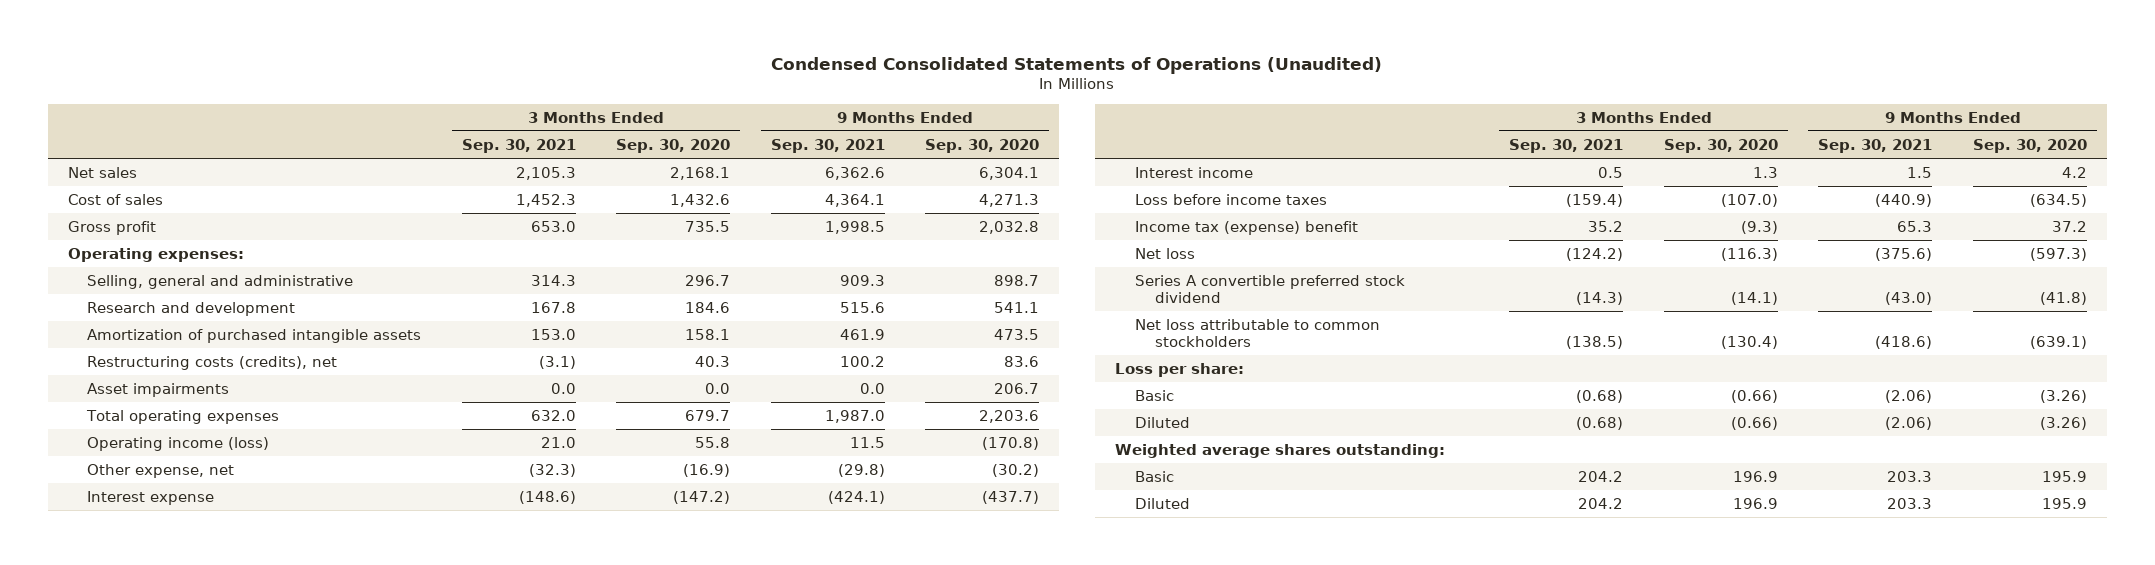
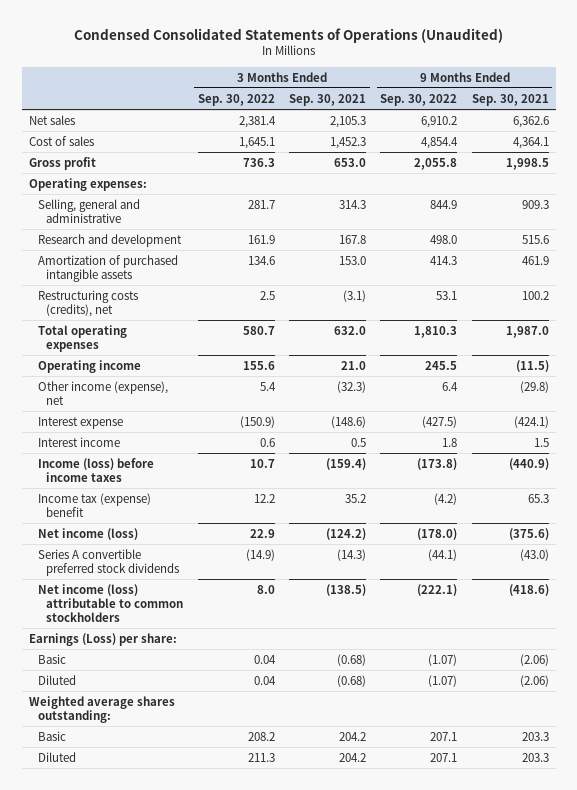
- | 3 Months Ended Sep. 30, 2021 | 3 Months Ended Sep. 30, 2020 | 9 Months Ended Sep. 30, 2021 | 9 Months Ended Sep. 30, 2020
+ | 3 Months Ended Sep. 30, 2022 | 3 Months Ended Sep. 30, 2021 | 9 Months Ended Sep. 30, 2022 | 9 Months Ended Sep. 30, 2021
- Asset impairments | 0.0 | 0.0 | 0.0 | 206.7
- Operating income (loss) | 21.0 | 55.8 | 11.5 | (170.8)
- Other expense, net | (32.3) | (16.9) | (29.8) | (30.2)
+ Operating income | 155.6 | 21.0 | 245.5 | (11.5)
+ Other income (expense), net | 5.4 | (32.3) | 6.4 | (29.8)
- Loss before income taxes | (159.4) | (107.0) | (440.9) | (634.5)
+ Income (loss) before income taxes | 10.7 | (159.4) | (173.8) | (440.9)
- Net loss | (124.2) | (116.3) | (375.6) | (597.3)
- Series A convertible preferred stock dividend | (14.3) | (14.1) | (43.0) | (41.8)
- Net loss attributable to common stockholders | (138.5) | (130.4) | (418.6) | (639.1)
- Loss per share:
+ Net income (loss) | 22.9 | (124.2) | (178.0) | (375.6)
+ Series A convertible preferred stock dividends | (14.9) | (14.3) | (44.1) | (43.0)
+ Net income (loss) attributable to common stockholders | 8.0 | (138.5) | (222.1) | (418.6)
+ Earnings (Loss) per share:

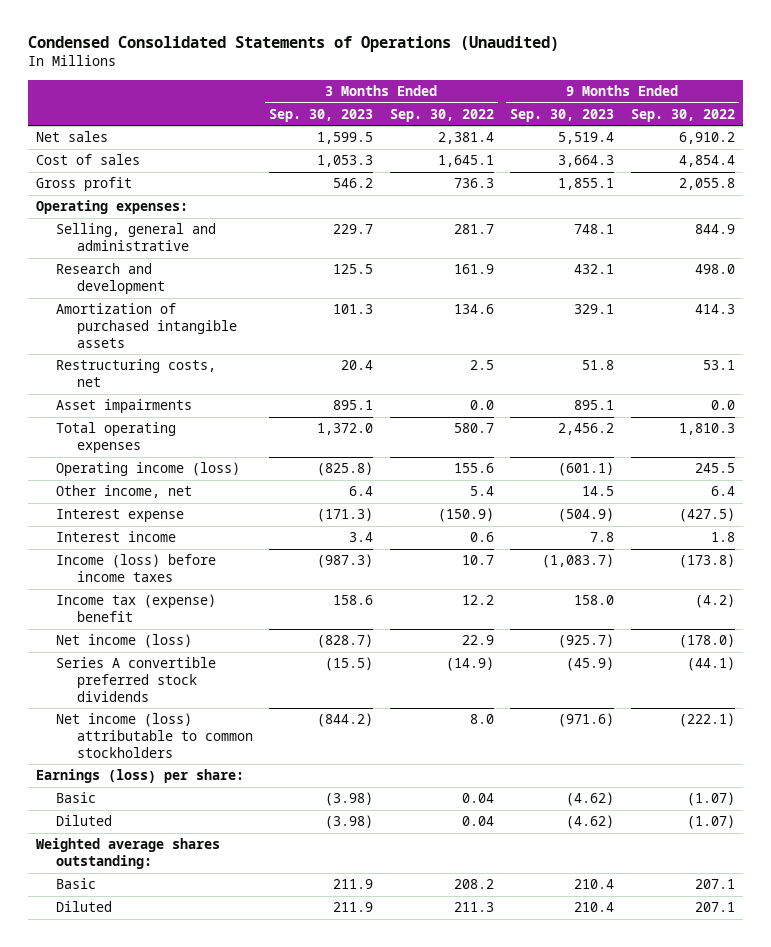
- | 3 Months Ended Sep. 30, 2022 | 3 Months Ended Sep. 30, 2021 | 9 Months Ended Sep. 30, 2022 | 9 Months Ended Sep. 30, 2021
+ | 3 Months Ended Sep. 30, 2023 | 3 Months Ended Sep. 30, 2022 | 9 Months Ended Sep. 30, 2023 | 9 Months Ended Sep. 30, 2022
- Restructuring costs (credits), net | 2.5 | (3.1) | 53.1 | 100.2
+ Restructuring costs, net | 20.4 | 2.5 | 51.8 | 53.1
+ Asset impairments | 895.1 | 0.0 | 895.1 | 0.0
- Operating income | 155.6 | 21.0 | 245.5 | (11.5)
- Other income (expense), net | 5.4 | (32.3) | 6.4 | (29.8)
+ Operating income (loss) | (825.8) | 155.6 | (601.1) | 245.5
+ Other income, net | 6.4 | 5.4 | 14.5 | 6.4
- Earnings (Loss) per share:
+ Earnings (loss) per share:

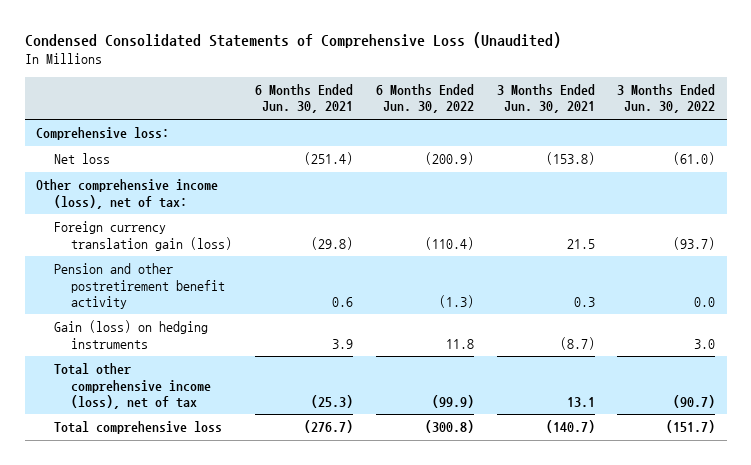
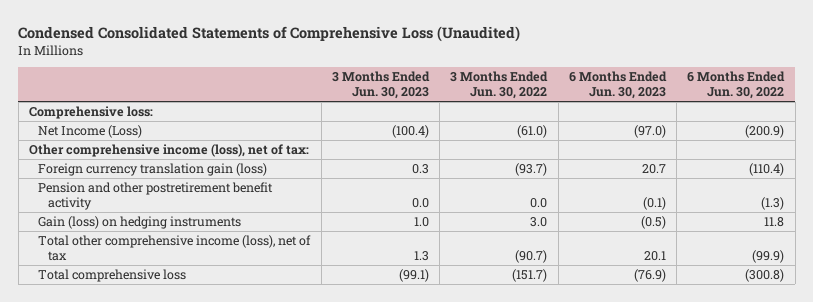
- | 6 Months Ended Jun. 30, 2021 | 6 Months Ended Jun. 30, 2022 | 3 Months Ended Jun. 30, 2021 | 3 Months Ended Jun. 30, 2022
+ | 3 Months Ended Jun. 30, 2023 | 3 Months Ended Jun. 30, 2022 | 6 Months Ended Jun. 30, 2023 | 6 Months Ended Jun. 30, 2022
- Net loss | (251.4) | (200.9) | (153.8) | (61.0)
+ Net Income (Loss) | (100.4) | (61.0) | (97.0) | (200.9)

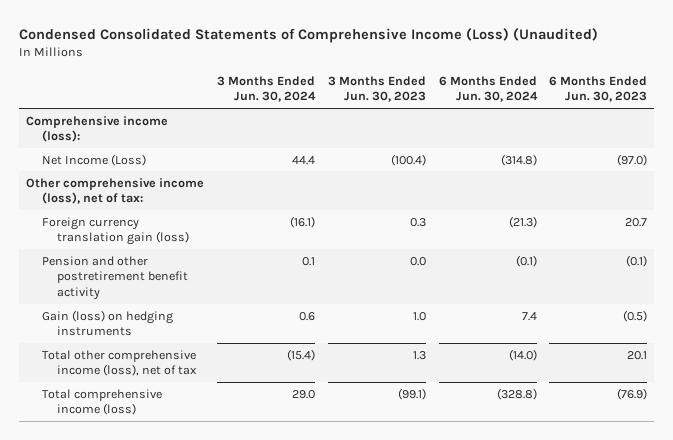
- Condensed Consolidated Statements of Comprehensive Loss (Unaudited)
+ Condensed Consolidated Statements of Comprehensive Income (Loss) (Unaudited)
- | 3 Months Ended Jun. 30, 2023 | 3 Months Ended Jun. 30, 2022 | 6 Months Ended Jun. 30, 2023 | 6 Months Ended Jun. 30, 2022
+ | 3 Months Ended Jun. 30, 2024 | 3 Months Ended Jun. 30, 2023 | 6 Months Ended Jun. 30, 2024 | 6 Months Ended Jun. 30, 2023
- Comprehensive loss:
+ Comprehensive income (loss):
- Total comprehensive loss | (99.1) | (151.7) | (76.9) | (300.8)
+ Total comprehensive income (loss) | 29.0 | (99.1) | (328.8) | (76.9)

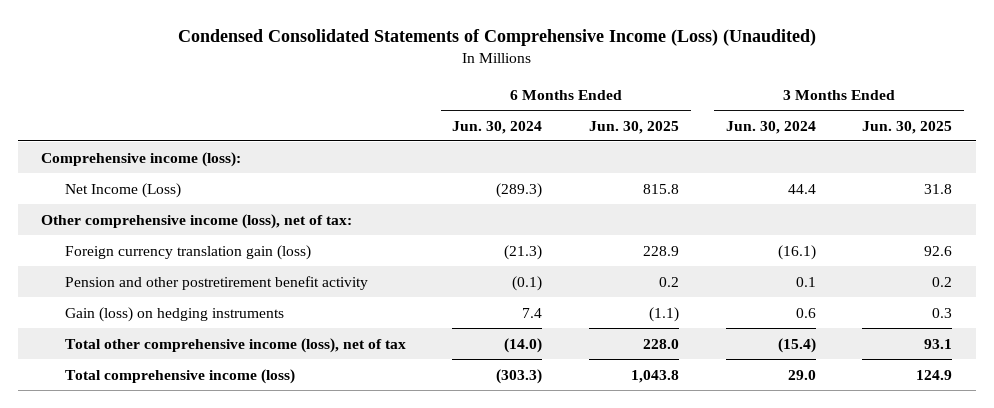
- | 3 Months Ended Jun. 30, 2024 | 3 Months Ended Jun. 30, 2023 | 6 Months Ended Jun. 30, 2024 | 6 Months Ended Jun. 30, 2023
+ | 6 Months Ended Jun. 30, 2024 | 6 Months Ended Jun. 30, 2025 | 3 Months Ended Jun. 30, 2024 | 3 Months Ended Jun. 30, 2025
- Net Income (Loss) | 44.4 | (100.4) | (314.8) | (97.0)
+ Net Income (Loss) | (289.3) | 815.8 | 44.4 | 31.8
- Total comprehensive income (loss) | 29.0 | (99.1) | (328.8) | (76.9)
+ Total comprehensive income (loss) | (303.3) | 1,043.8 | 29.0 | 124.9

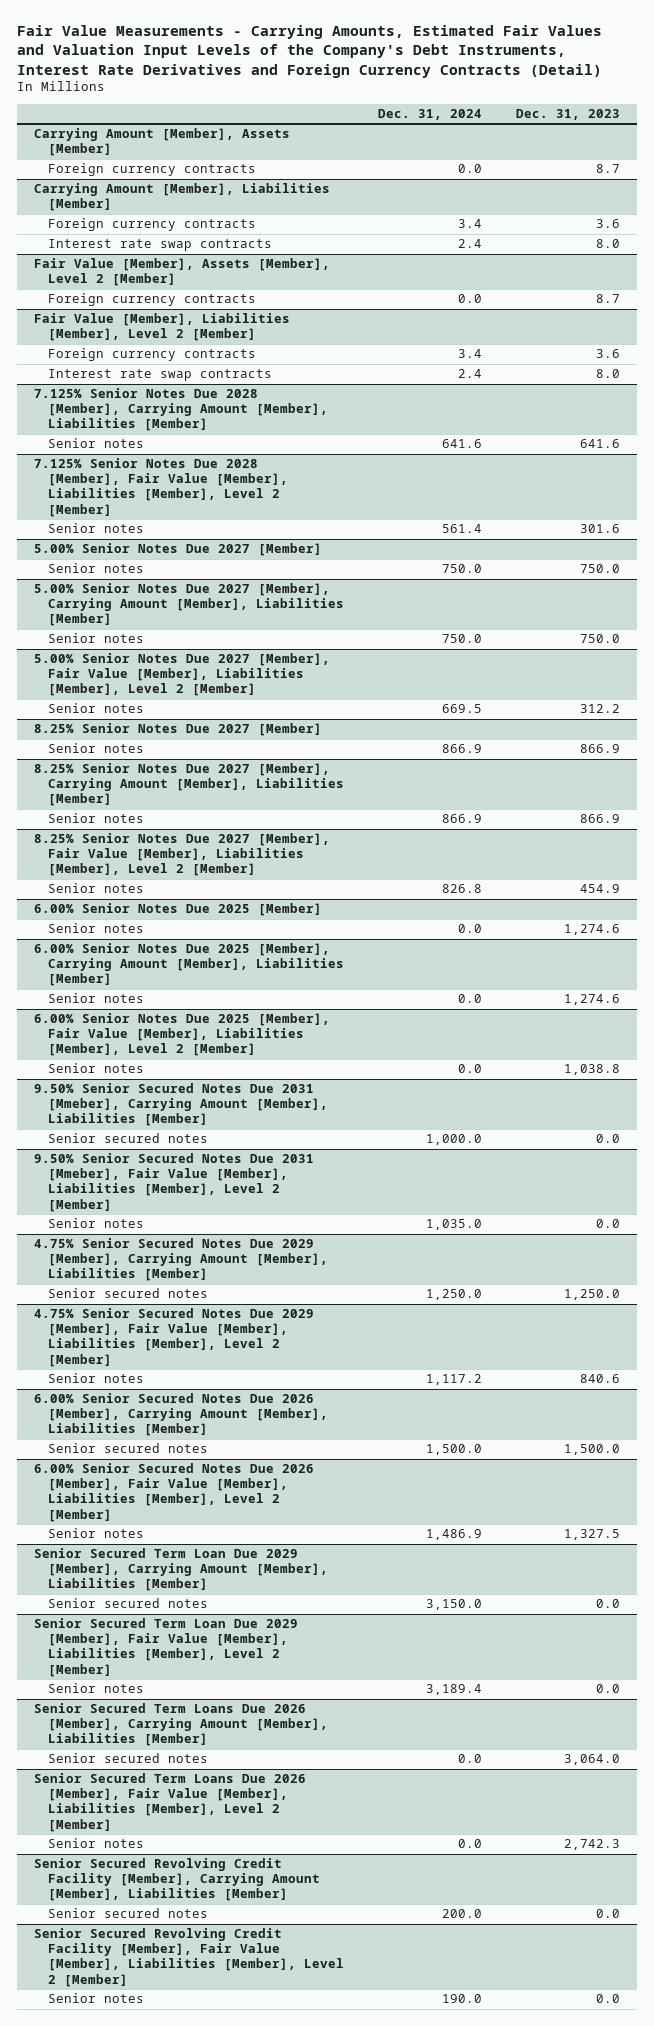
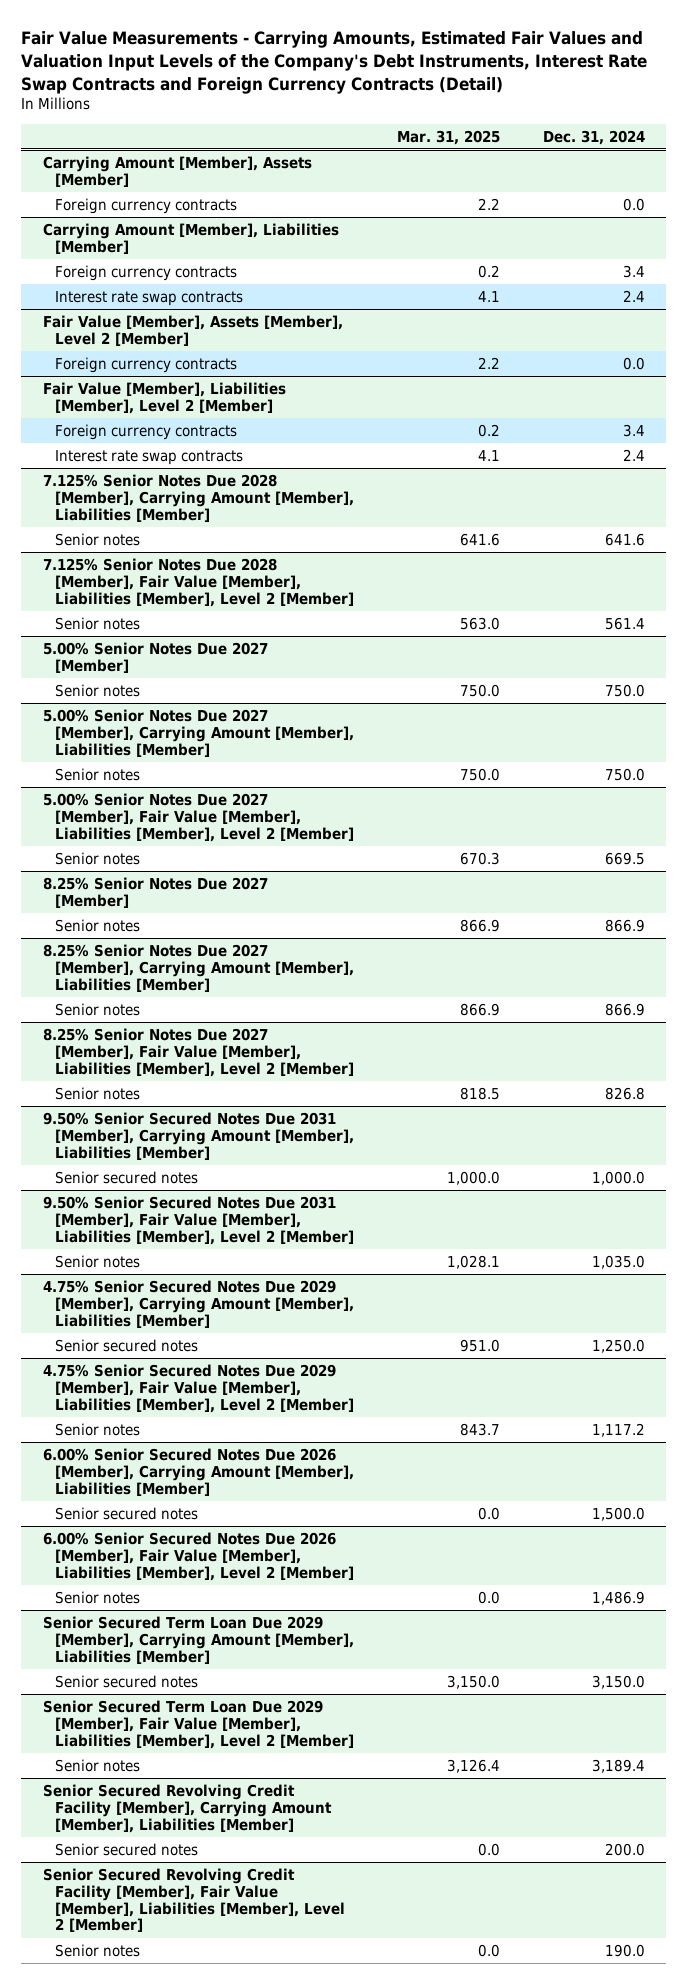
- Fair Value Measurements - Carrying Amounts, Estimated Fair Values and Valuation Input Levels of the Company's Debt Instruments, Interest Rate Derivatives and Foreign Currency Contracts (Detail)
+ Fair Value Measurements - Carrying Amounts, Estimated Fair Values and Valuation Input Levels of the Company's Debt Instruments, Interest Rate Swap Contracts and Foreign Currency Contracts (Detail)
- | Dec. 31, 2024 | Dec. 31, 2023
+ | Mar. 31, 2025 | Dec. 31, 2024
- 6.00% Senior Notes Due 2025 [Member]
- Senior notes | 0.0 | 1,274.6
- 6.00% Senior Notes Due 2025 [Member], Carrying Amount [Member], Liabilities [Member]
- Senior notes | 0.0 | 1,274.6
- 6.00% Senior Notes Due 2025 [Member], Fair Value [Member], Liabilities [Member], Level 2 [Member]
- Senior notes | 0.0 | 1,038.8
- 9.50% Senior Secured Notes Due 2031 [Mmeber], Carrying Amount [Member], Liabilities [Member]
+ 9.50% Senior Secured Notes Due 2031 [Member], Carrying Amount [Member], Liabilities [Member]
- 9.50% Senior Secured Notes Due 2031 [Mmeber], Fair Value [Member], Liabilities [Member], Level 2 [Member]
+ 9.50% Senior Secured Notes Due 2031 [Member], Fair Value [Member], Liabilities [Member], Level 2 [Member]
- Senior Secured Term Loans Due 2026 [Member], Carrying Amount [Member], Liabilities [Member]
- Senior secured notes | 0.0 | 3,064.0
- Senior Secured Term Loans Due 2026 [Member], Fair Value [Member], Liabilities [Member], Level 2 [Member]
- Senior notes | 0.0 | 2,742.3

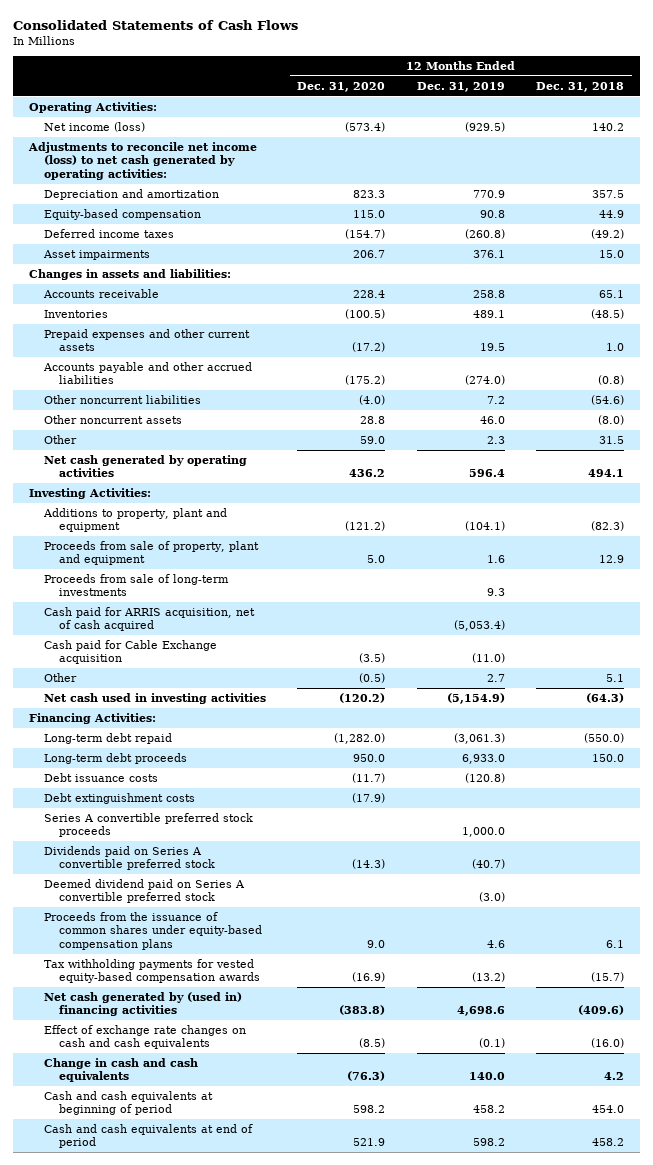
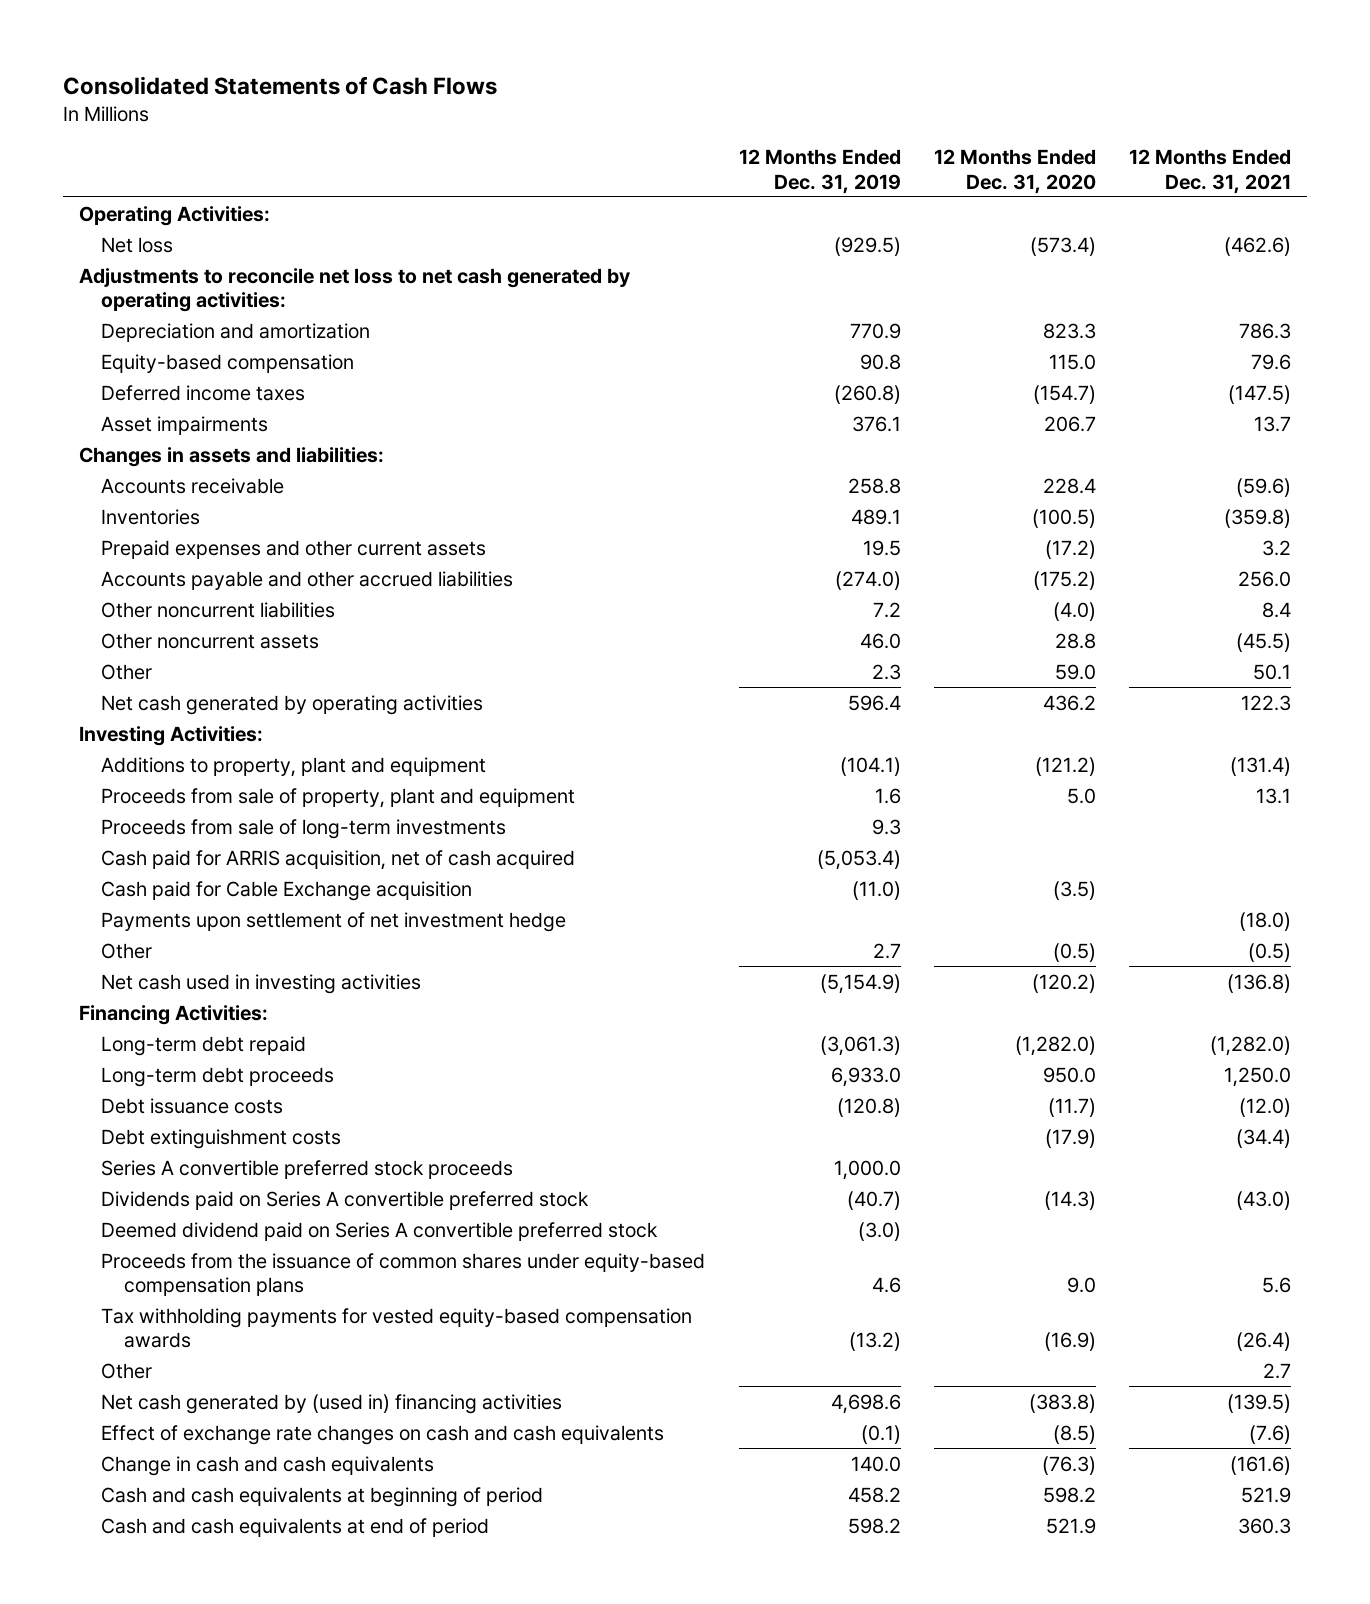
- | 12 Months Ended Dec. 31, 2020 | 12 Months Ended Dec. 31, 2019 | 12 Months Ended Dec. 31, 2018
+ | 12 Months Ended Dec. 31, 2019 | 12 Months Ended Dec. 31, 2020 | 12 Months Ended Dec. 31, 2021
- Net income (loss) | (573.4) | (929.5) | 140.2
- Adjustments to reconcile net income (loss) to net cash generated by operating activities:
+ Net loss | (929.5) | (573.4) | (462.6)
+ Adjustments to reconcile net loss to net cash generated by operating activities:
+ Payments upon settlement of net investment hedge | | | (18.0)
+ Other | | | 2.7

